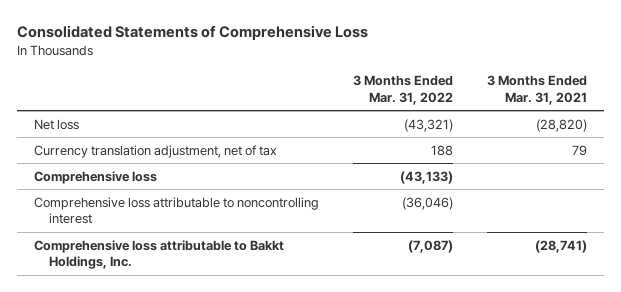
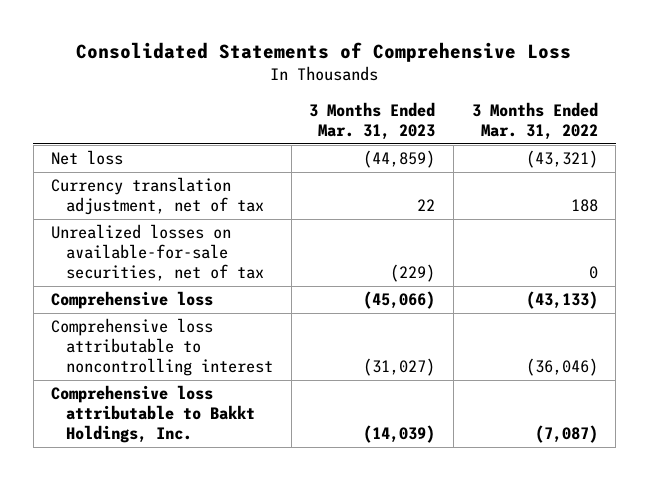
- | 3 Months Ended Mar. 31, 2022 | 3 Months Ended Mar. 31, 2021
+ | 3 Months Ended Mar. 31, 2023 | 3 Months Ended Mar. 31, 2022
+ Unrealized losses on available-for-sale securities, net of tax | (229) | 0

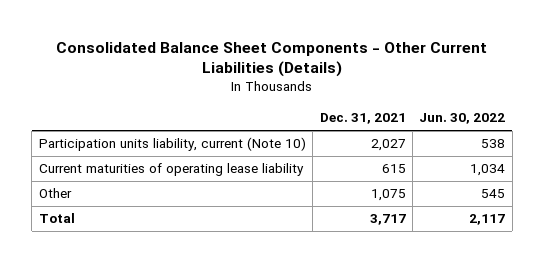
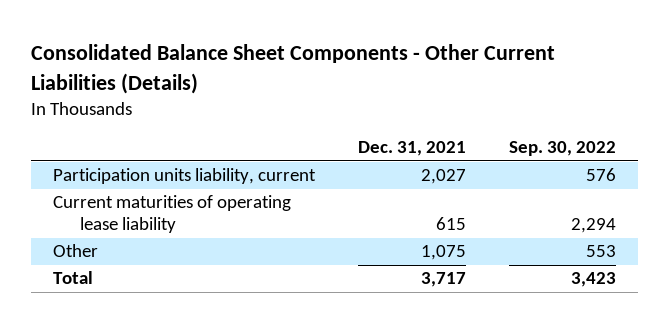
- | Dec. 31, 2021 | Jun. 30, 2022
+ | Dec. 31, 2021 | Sep. 30, 2022
- Participation units liability, current (Note 10) | 2,027 | 538
+ Participation units liability, current | 2,027 | 576

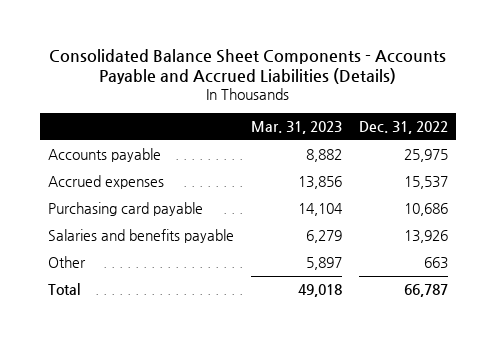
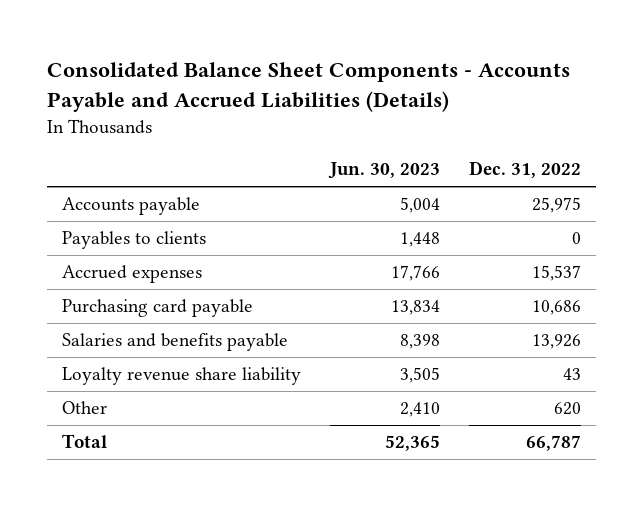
- | Mar. 31, 2023 | Dec. 31, 2022
+ | Jun. 30, 2023 | Dec. 31, 2022
+ Payables to clients | 1,448 | 0
- Other | 5,897 | 663
+ Loyalty revenue share liability | 3,505 | 43
+ Other | 2,410 | 620

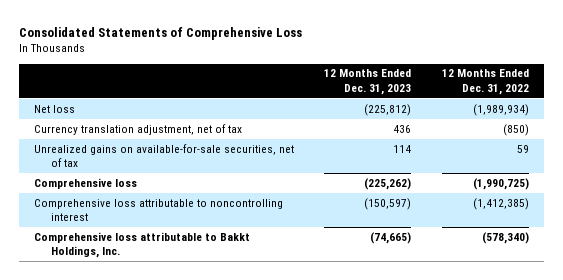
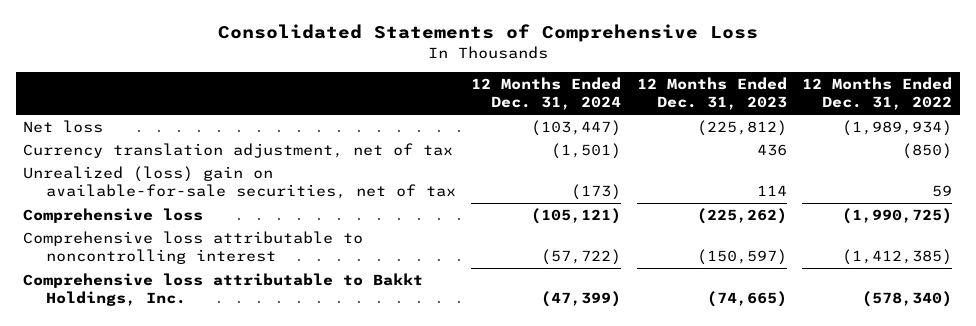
- | 12 Months Ended Dec. 31, 2023 | 12 Months Ended Dec. 31, 2022
+ | 12 Months Ended Dec. 31, 2024 | 12 Months Ended Dec. 31, 2023 | 12 Months Ended Dec. 31, 2022
- Unrealized gains on available-for-sale securities, net of tax | 114 | 59
+ Unrealized (loss) gain on available-for-sale securities, net of tax | (173) | 114 | 59

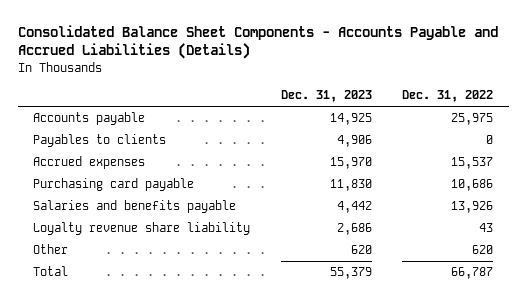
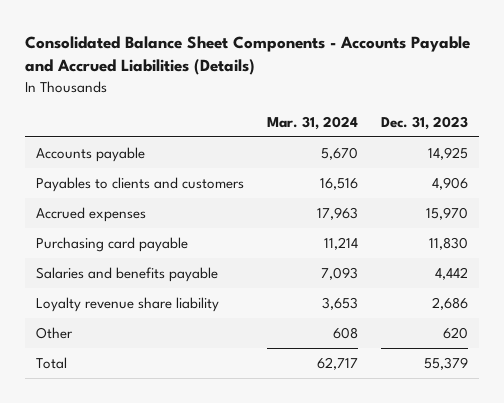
- | Dec. 31, 2023 | Dec. 31, 2022
+ | Mar. 31, 2024 | Dec. 31, 2023
- Payables to clients | 4,906 | 0
+ Payables to clients and customers | 16,516 | 4,906

